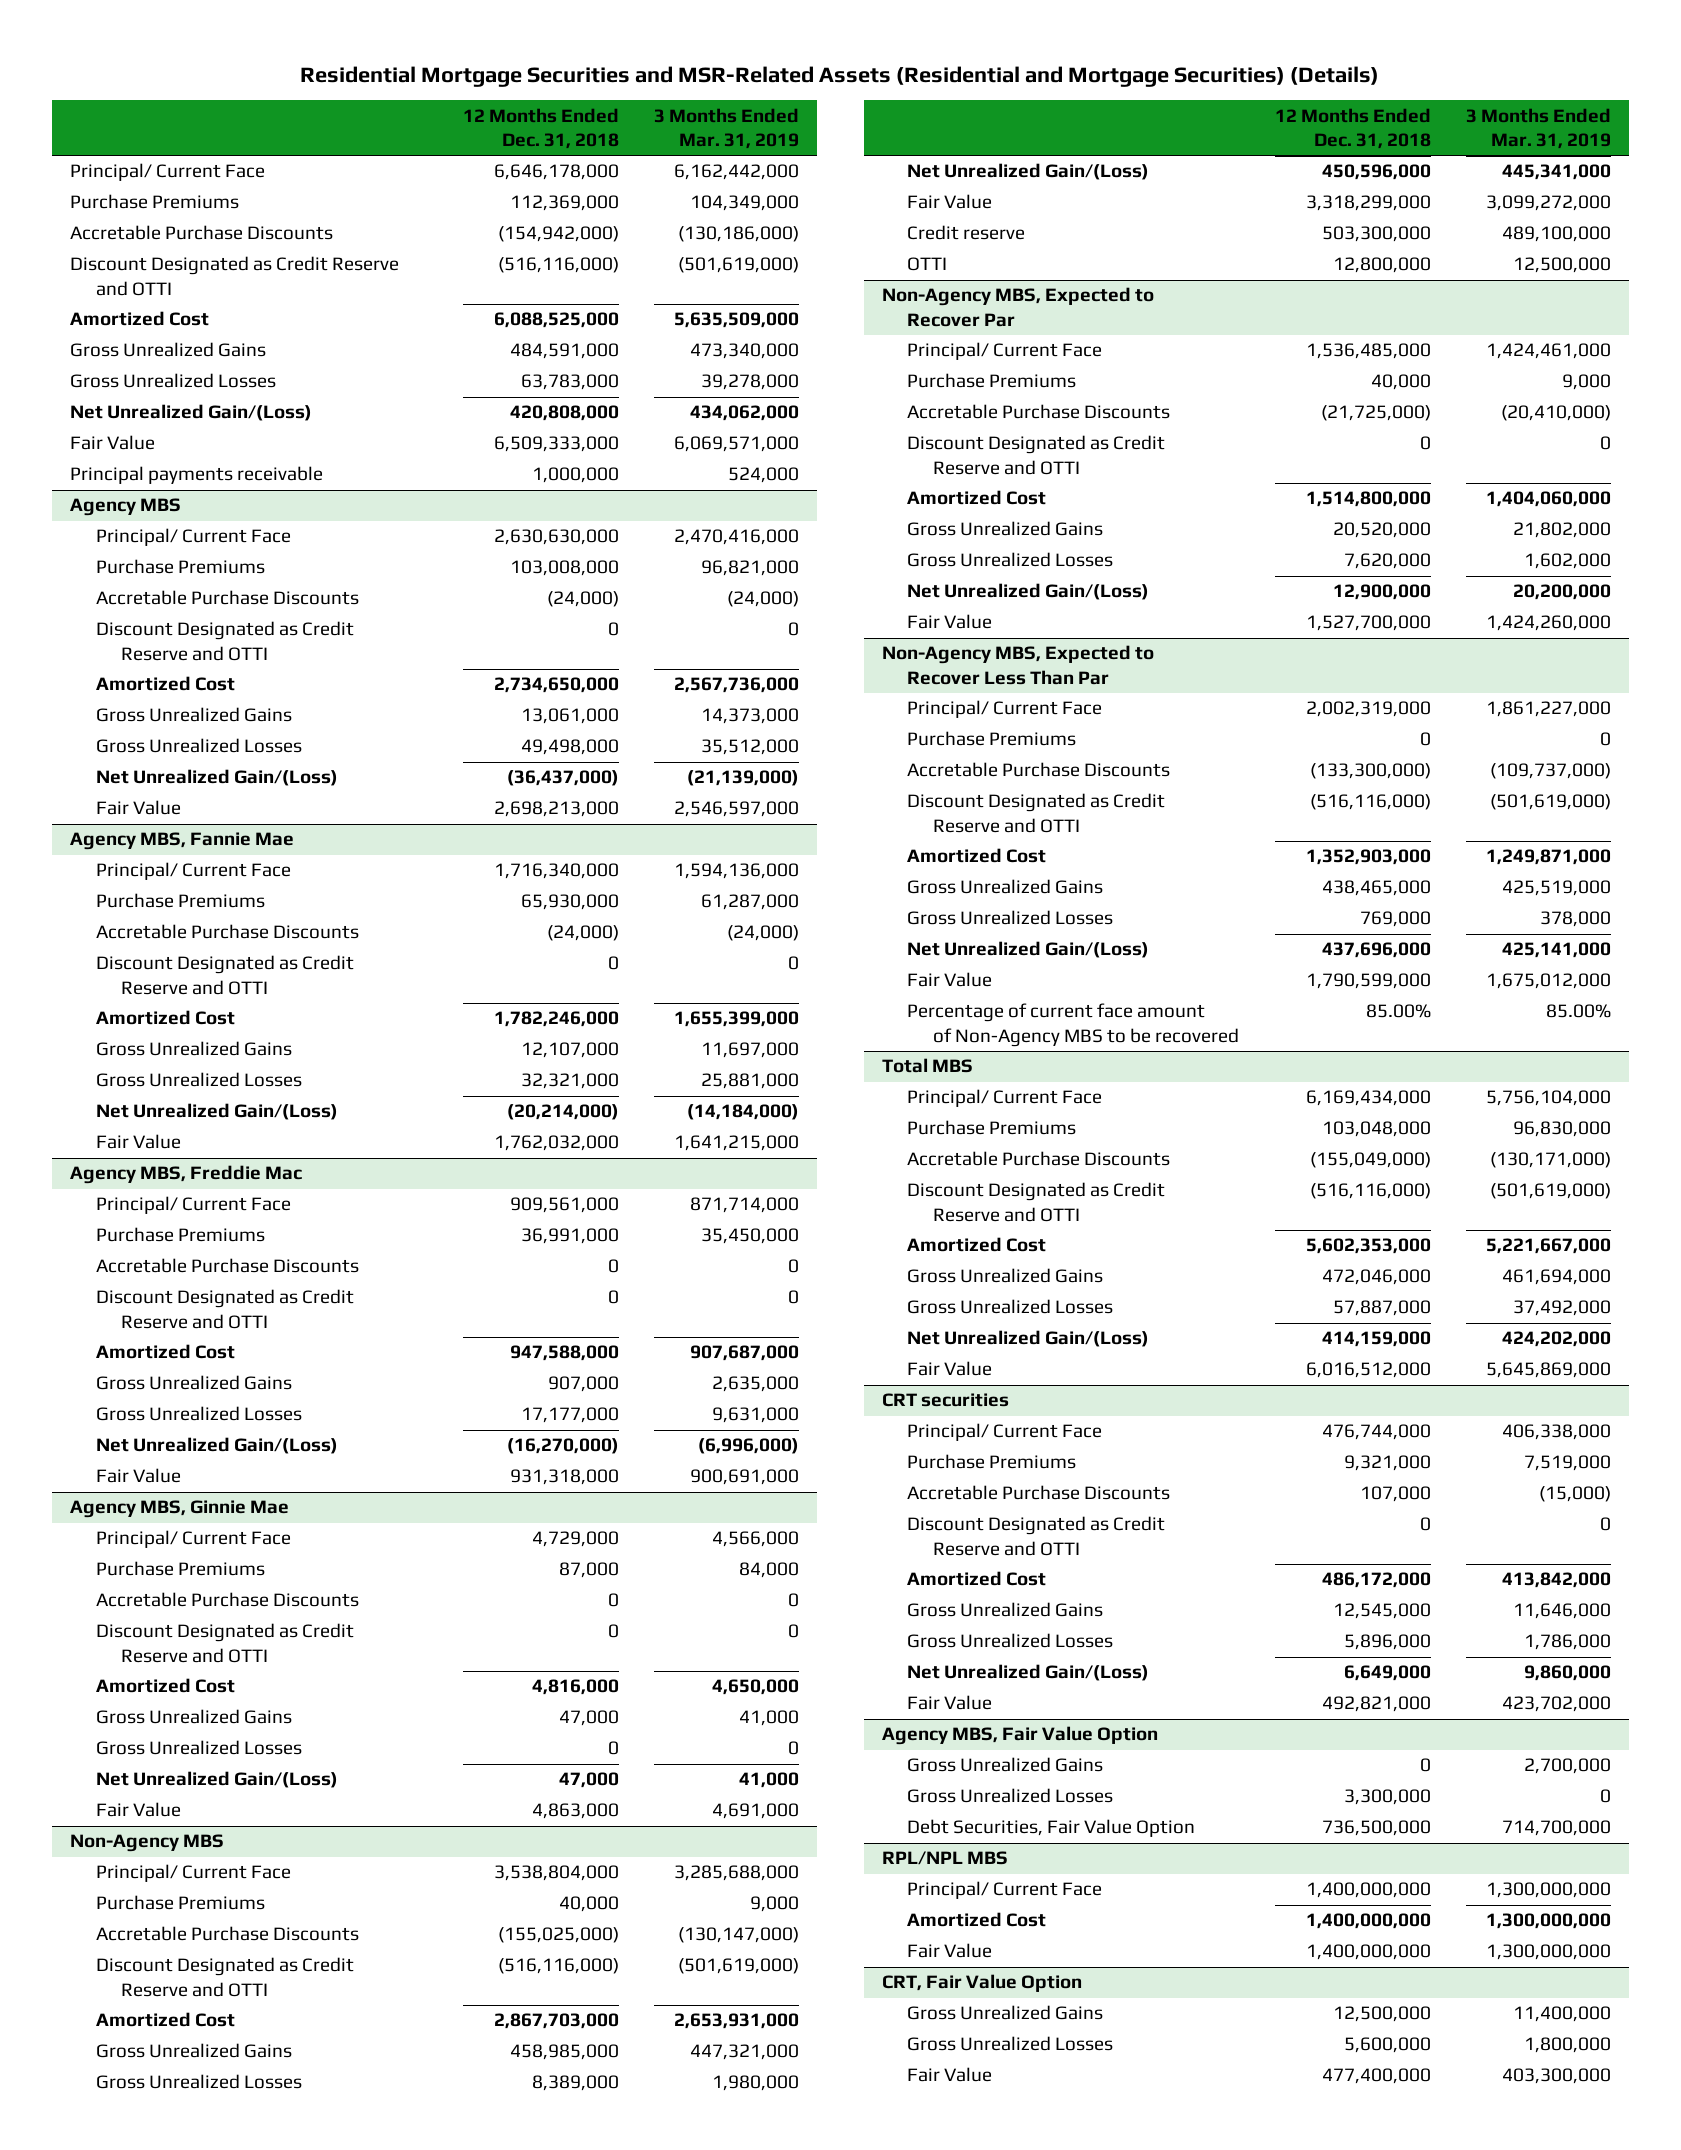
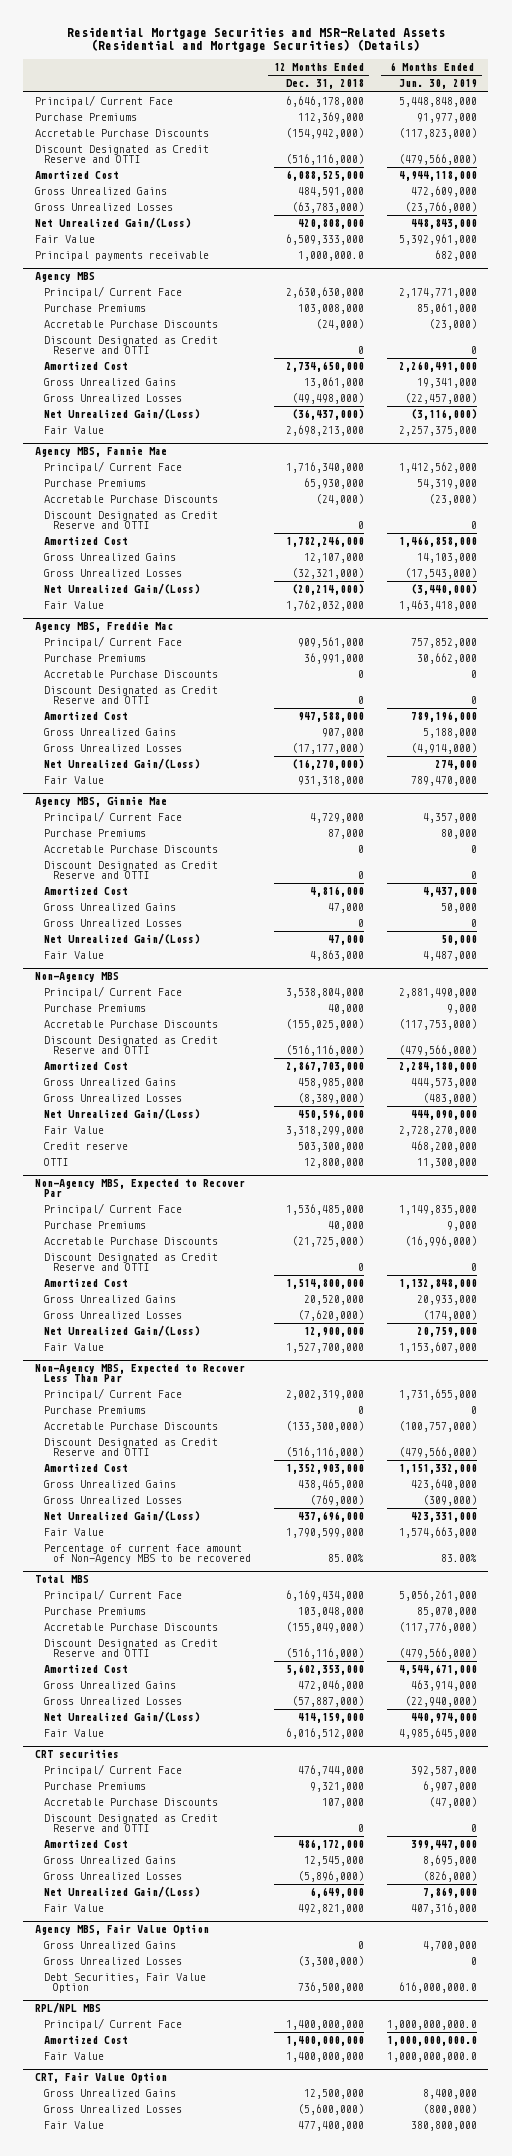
- | 12 Months Ended Dec. 31, 2018 | 3 Months Ended Mar. 31, 2019
+ | 12 Months Ended Dec. 31, 2018 | 6 Months Ended Jun. 30, 2019
- Gross Unrealized Losses | 63,783,000 | 39,278,000
+ Gross Unrealized Losses | (63,783,000) | (23,766,000)
- Principal payments receivable | 1,000,000 | 524,000
+ Principal payments receivable | 1,000,000.0 | 682,000
@ Agency MBS
- Gross Unrealized Losses | 49,498,000 | 35,512,000
+ Gross Unrealized Losses | (49,498,000) | (22,457,000)
@ Agency MBS, Fannie Mae
- Gross Unrealized Losses | 32,321,000 | 25,881,000
+ Gross Unrealized Losses | (32,321,000) | (17,543,000)
@ Agency MBS, Freddie Mac
- Gross Unrealized Losses | 17,177,000 | 9,631,000
+ Gross Unrealized Losses | (17,177,000) | (4,914,000)
@ Non-Agency MBS
- Gross Unrealized Losses | 8,389,000 | 1,980,000
+ Gross Unrealized Losses | (8,389,000) | (483,000)
@ Non-Agency MBS, Expected to Recover Par
- Gross Unrealized Losses | 7,620,000 | 1,602,000
+ Gross Unrealized Losses | (7,620,000) | (174,000)
@ Non-Agency MBS, Expected to Recover Less Than Par
- Gross Unrealized Losses | 769,000 | 378,000
+ Gross Unrealized Losses | (769,000) | (309,000)
@ Total MBS
- Gross Unrealized Losses | 57,887,000 | 37,492,000
+ Gross Unrealized Losses | (57,887,000) | (22,940,000)
@ CRT securities
- Gross Unrealized Losses | 5,896,000 | 1,786,000
+ Gross Unrealized Losses | (5,896,000) | (826,000)
@ Agency MBS, Fair Value Option
- Gross Unrealized Losses | 3,300,000 | 0
+ Gross Unrealized Losses | (3,300,000) | 0
@ CRT, Fair Value Option
- Gross Unrealized Losses | 5,600,000 | 1,800,000
+ Gross Unrealized Losses | (5,600,000) | (800,000)

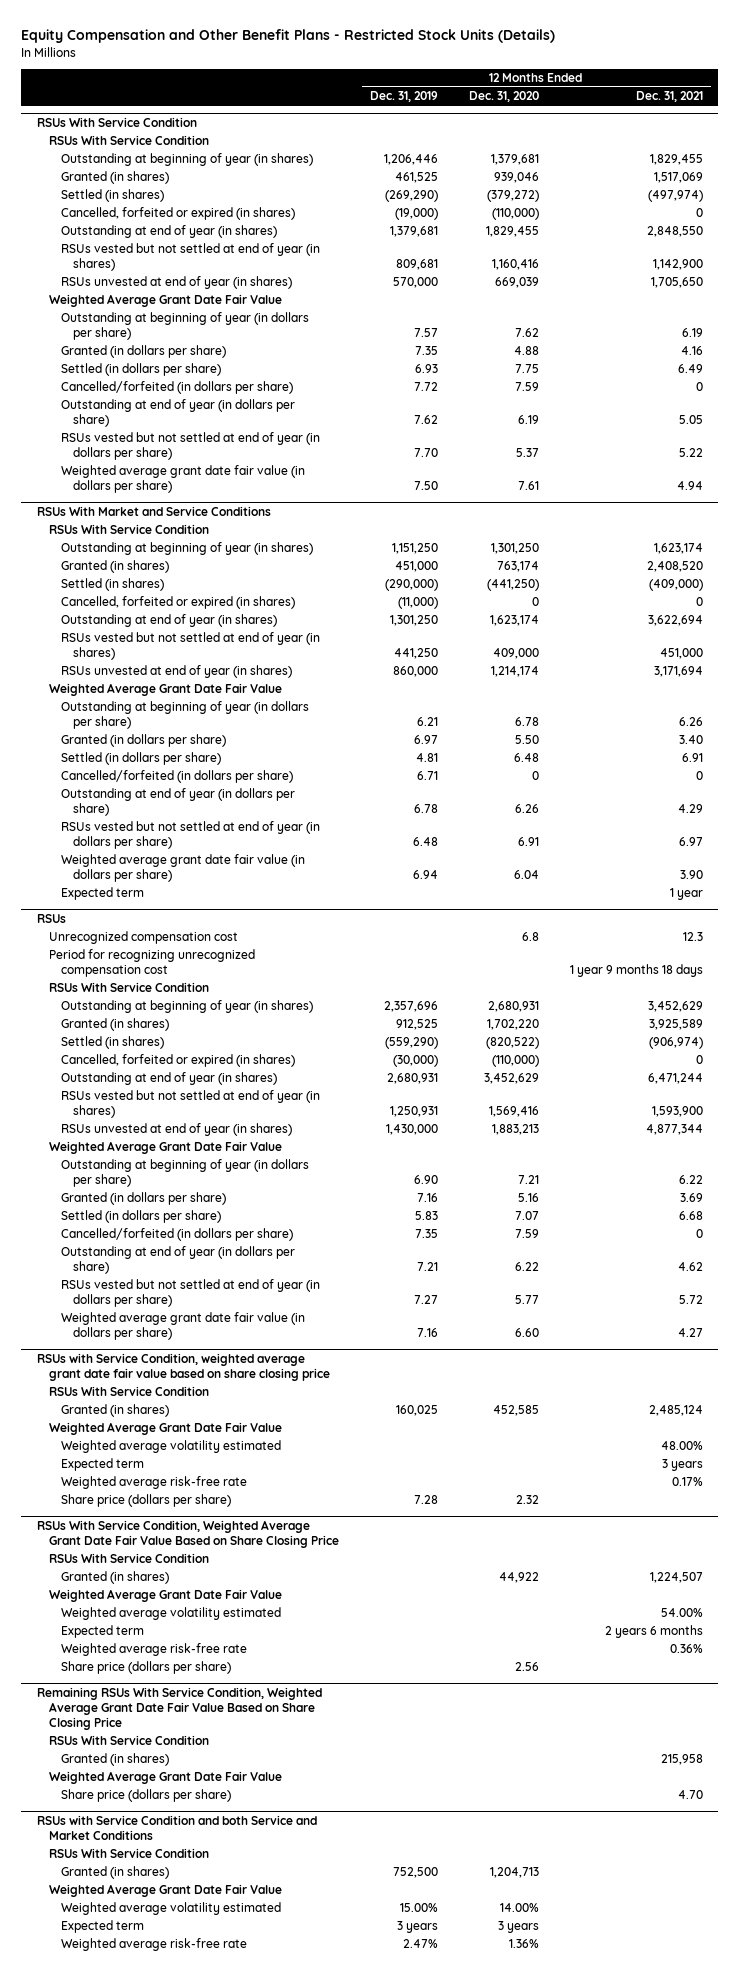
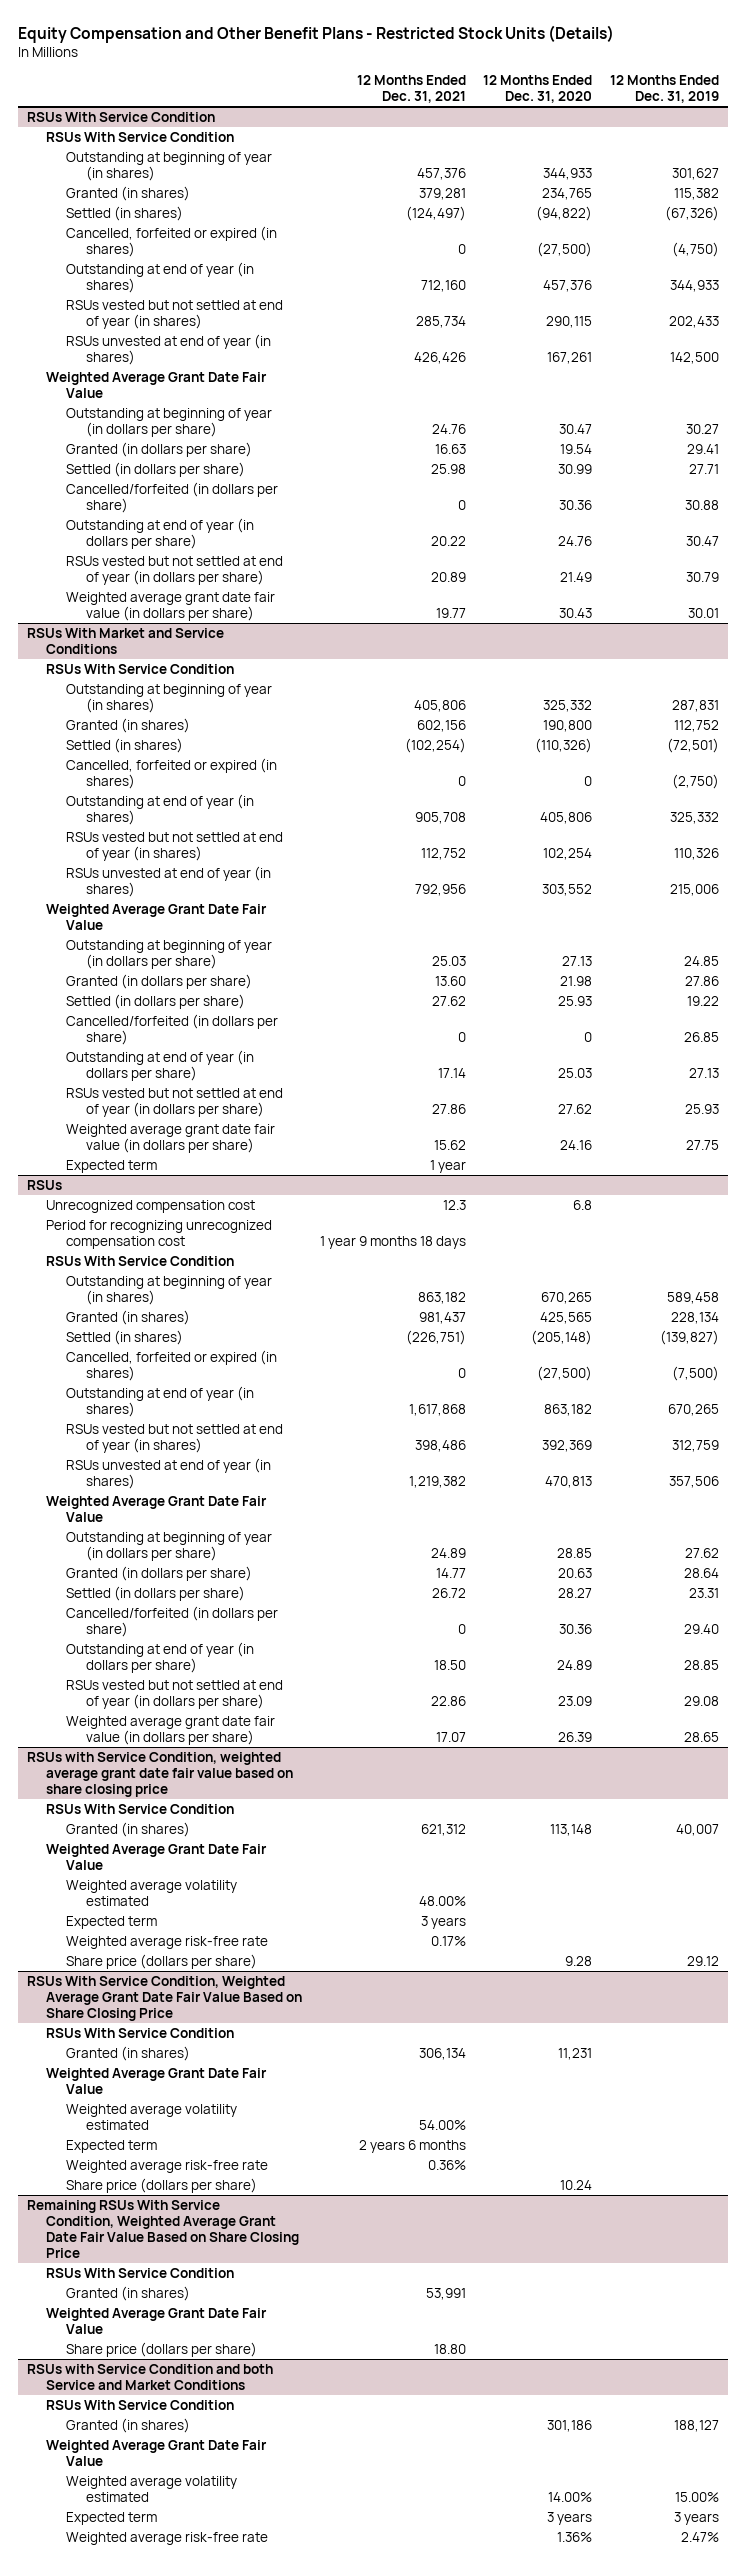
- | 12 Months Ended Dec. 31, 2019 | 12 Months Ended Dec. 31, 2020 | 12 Months Ended Dec. 31, 2021
+ | 12 Months Ended Dec. 31, 2021 | 12 Months Ended Dec. 31, 2020 | 12 Months Ended Dec. 31, 2019
@ RSUs With Service Condition
- Outstanding at beginning of year (in shares) | 1,206,446 | 1,379,681 | 1,829,455
- Granted (in shares) | 461,525 | 939,046 | 1,517,069
- Settled (in shares) | (269,290) | (379,272) | (497,974)
- Cancelled, forfeited or expired (in shares) | (19,000) | (110,000) | 0
- Outstanding at end of year (in shares) | 1,379,681 | 1,829,455 | 2,848,550
- RSUs vested but not settled at end of year (in shares) | 809,681 | 1,160,416 | 1,142,900
- RSUs unvested at end of year (in shares) | 570,000 | 669,039 | 1,705,650
+ Outstanding at beginning of year (in shares) | 457,376 | 344,933 | 301,627
+ Granted (in shares) | 379,281 | 234,765 | 115,382
+ Settled (in shares) | (124,497) | (94,822) | (67,326)
+ Cancelled, forfeited or expired (in shares) | 0 | (27,500) | (4,750)
+ Outstanding at end of year (in shares) | 712,160 | 457,376 | 344,933
+ RSUs vested but not settled at end of year (in shares) | 285,734 | 290,115 | 202,433
+ RSUs unvested at end of year (in shares) | 426,426 | 167,261 | 142,500
- Outstanding at beginning of year (in dollars per share) | 7.57 | 7.62 | 6.19
- Granted (in dollars per share) | 7.35 | 4.88 | 4.16
- Settled (in dollars per share) | 6.93 | 7.75 | 6.49
- Cancelled/forfeited (in dollars per share) | 7.72 | 7.59 | 0
- Outstanding at end of year (in dollars per share) | 7.62 | 6.19 | 5.05
- RSUs vested but not settled at end of year (in dollars per share) | 7.70 | 5.37 | 5.22
- Weighted average grant date fair value (in dollars per share) | 7.50 | 7.61 | 4.94
+ Outstanding at beginning of year (in dollars per share) | 24.76 | 30.47 | 30.27
+ Granted (in dollars per share) | 16.63 | 19.54 | 29.41
+ Settled (in dollars per share) | 25.98 | 30.99 | 27.71
+ Cancelled/forfeited (in dollars per share) | 0 | 30.36 | 30.88
+ Outstanding at end of year (in dollars per share) | 20.22 | 24.76 | 30.47
+ RSUs vested but not settled at end of year (in dollars per share) | 20.89 | 21.49 | 30.79
+ Weighted average grant date fair value (in dollars per share) | 19.77 | 30.43 | 30.01
@ RSUs With Market and Service Conditions
- Outstanding at beginning of year (in shares) | 1,151,250 | 1,301,250 | 1,623,174
- Granted (in shares) | 451,000 | 763,174 | 2,408,520
- Settled (in shares) | (290,000) | (441,250) | (409,000)
- Cancelled, forfeited or expired (in shares) | (11,000) | 0 | 0
- Outstanding at end of year (in shares) | 1,301,250 | 1,623,174 | 3,622,694
- RSUs vested but not settled at end of year (in shares) | 441,250 | 409,000 | 451,000
- RSUs unvested at end of year (in shares) | 860,000 | 1,214,174 | 3,171,694
+ Outstanding at beginning of year (in shares) | 405,806 | 325,332 | 287,831
+ Granted (in shares) | 602,156 | 190,800 | 112,752
+ Settled (in shares) | (102,254) | (110,326) | (72,501)
+ Cancelled, forfeited or expired (in shares) | 0 | 0 | (2,750)
+ Outstanding at end of year (in shares) | 905,708 | 405,806 | 325,332
+ RSUs vested but not settled at end of year (in shares) | 112,752 | 102,254 | 110,326
+ RSUs unvested at end of year (in shares) | 792,956 | 303,552 | 215,006
- Outstanding at beginning of year (in dollars per share) | 6.21 | 6.78 | 6.26
- Granted (in dollars per share) | 6.97 | 5.50 | 3.40
- Settled (in dollars per share) | 4.81 | 6.48 | 6.91
- Cancelled/forfeited (in dollars per share) | 6.71 | 0 | 0
- Outstanding at end of year (in dollars per share) | 6.78 | 6.26 | 4.29
- RSUs vested but not settled at end of year (in dollars per share) | 6.48 | 6.91 | 6.97
- Weighted average grant date fair value (in dollars per share) | 6.94 | 6.04 | 3.90
+ Outstanding at beginning of year (in dollars per share) | 25.03 | 27.13 | 24.85
+ Granted (in dollars per share) | 13.60 | 21.98 | 27.86
+ Settled (in dollars per share) | 27.62 | 25.93 | 19.22
+ Cancelled/forfeited (in dollars per share) | 0 | 0 | 26.85
+ Outstanding at end of year (in dollars per share) | 17.14 | 25.03 | 27.13
+ RSUs vested but not settled at end of year (in dollars per share) | 27.86 | 27.62 | 25.93
+ Weighted average grant date fair value (in dollars per share) | 15.62 | 24.16 | 27.75
@ RSUs
- Outstanding at beginning of year (in shares) | 2,357,696 | 2,680,931 | 3,452,629
- Granted (in shares) | 912,525 | 1,702,220 | 3,925,589
- Settled (in shares) | (559,290) | (820,522) | (906,974)
- Cancelled, forfeited or expired (in shares) | (30,000) | (110,000) | 0
- Outstanding at end of year (in shares) | 2,680,931 | 3,452,629 | 6,471,244
- RSUs vested but not settled at end of year (in shares) | 1,250,931 | 1,569,416 | 1,593,900
- RSUs unvested at end of year (in shares) | 1,430,000 | 1,883,213 | 4,877,344
+ Outstanding at beginning of year (in shares) | 863,182 | 670,265 | 589,458
+ Granted (in shares) | 981,437 | 425,565 | 228,134
+ Settled (in shares) | (226,751) | (205,148) | (139,827)
+ Cancelled, forfeited or expired (in shares) | 0 | (27,500) | (7,500)
+ Outstanding at end of year (in shares) | 1,617,868 | 863,182 | 670,265
+ RSUs vested but not settled at end of year (in shares) | 398,486 | 392,369 | 312,759
+ RSUs unvested at end of year (in shares) | 1,219,382 | 470,813 | 357,506
- Outstanding at beginning of year (in dollars per share) | 6.90 | 7.21 | 6.22
- Granted (in dollars per share) | 7.16 | 5.16 | 3.69
- Settled (in dollars per share) | 5.83 | 7.07 | 6.68
- Cancelled/forfeited (in dollars per share) | 7.35 | 7.59 | 0
- Outstanding at end of year (in dollars per share) | 7.21 | 6.22 | 4.62
- RSUs vested but not settled at end of year (in dollars per share) | 7.27 | 5.77 | 5.72
- Weighted average grant date fair value (in dollars per share) | 7.16 | 6.60 | 4.27
+ Outstanding at beginning of year (in dollars per share) | 24.89 | 28.85 | 27.62
+ Granted (in dollars per share) | 14.77 | 20.63 | 28.64
+ Settled (in dollars per share) | 26.72 | 28.27 | 23.31
+ Cancelled/forfeited (in dollars per share) | 0 | 30.36 | 29.40
+ Outstanding at end of year (in dollars per share) | 18.50 | 24.89 | 28.85
+ RSUs vested but not settled at end of year (in dollars per share) | 22.86 | 23.09 | 29.08
+ Weighted average grant date fair value (in dollars per share) | 17.07 | 26.39 | 28.65
@ RSUs with Service Condition, weighted average grant date fair value based on share closing price
- Granted (in shares) | 160,025 | 452,585 | 2,485,124
+ Granted (in shares) | 621,312 | 113,148 | 40,007
- Share price (dollars per share) | 7.28 | 2.32 |
+ Share price (dollars per share) | | 9.28 | 29.12
@ RSUs With Service Condition, Weighted Average Grant Date Fair Value Based on Share Closing Price
- Granted (in shares) | | 44,922 | 1,224,507
+ Granted (in shares) | 306,134 | 11,231 |
- Share price (dollars per share) | | 2.56 |
+ Share price (dollars per share) | | 10.24 |
@ Remaining RSUs With Service Condition, Weighted Average Grant Date Fair Value Based on Share Closing Price
- Granted (in shares) | | | 215,958
+ Granted (in shares) | 53,991 | |
- Share price (dollars per share) | | | 4.70
+ Share price (dollars per share) | 18.80 | |
@ RSUs with Service Condition and both Service and Market Conditions
- Granted (in shares) | 752,500 | 1,204,713 |
+ Granted (in shares) | | 301,186 | 188,127

